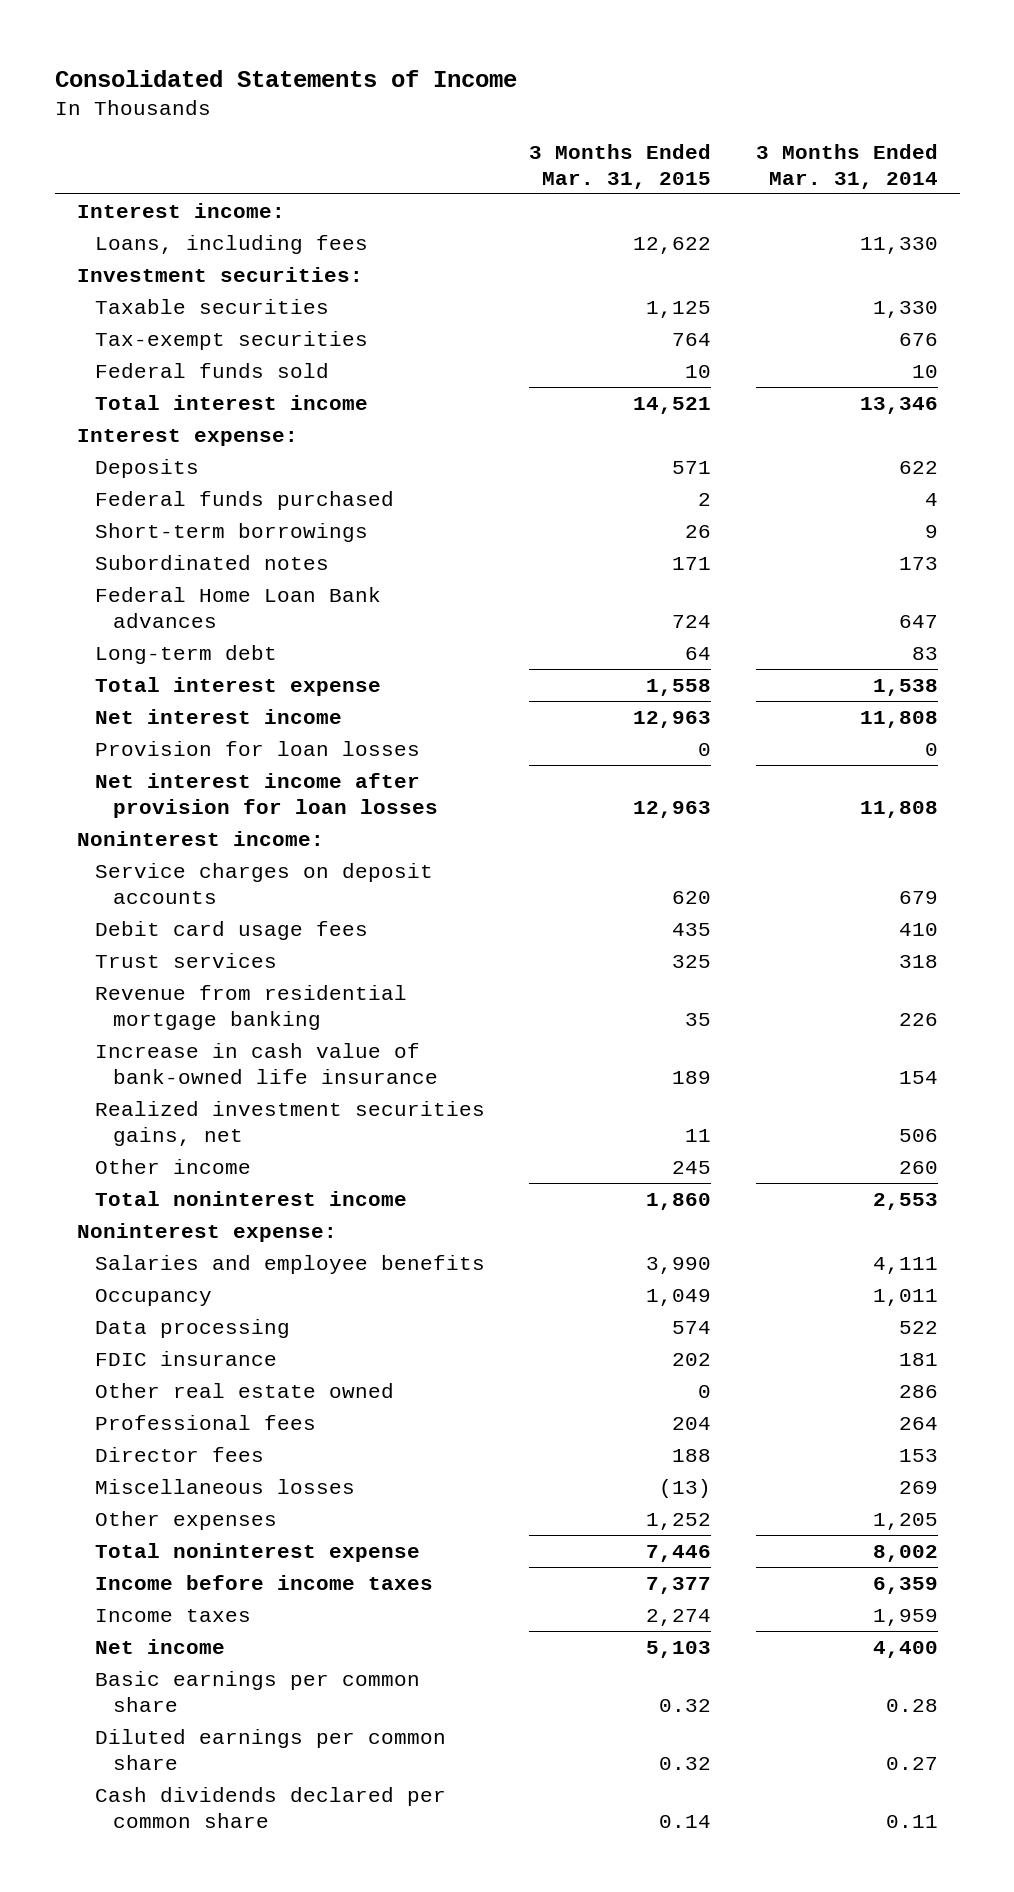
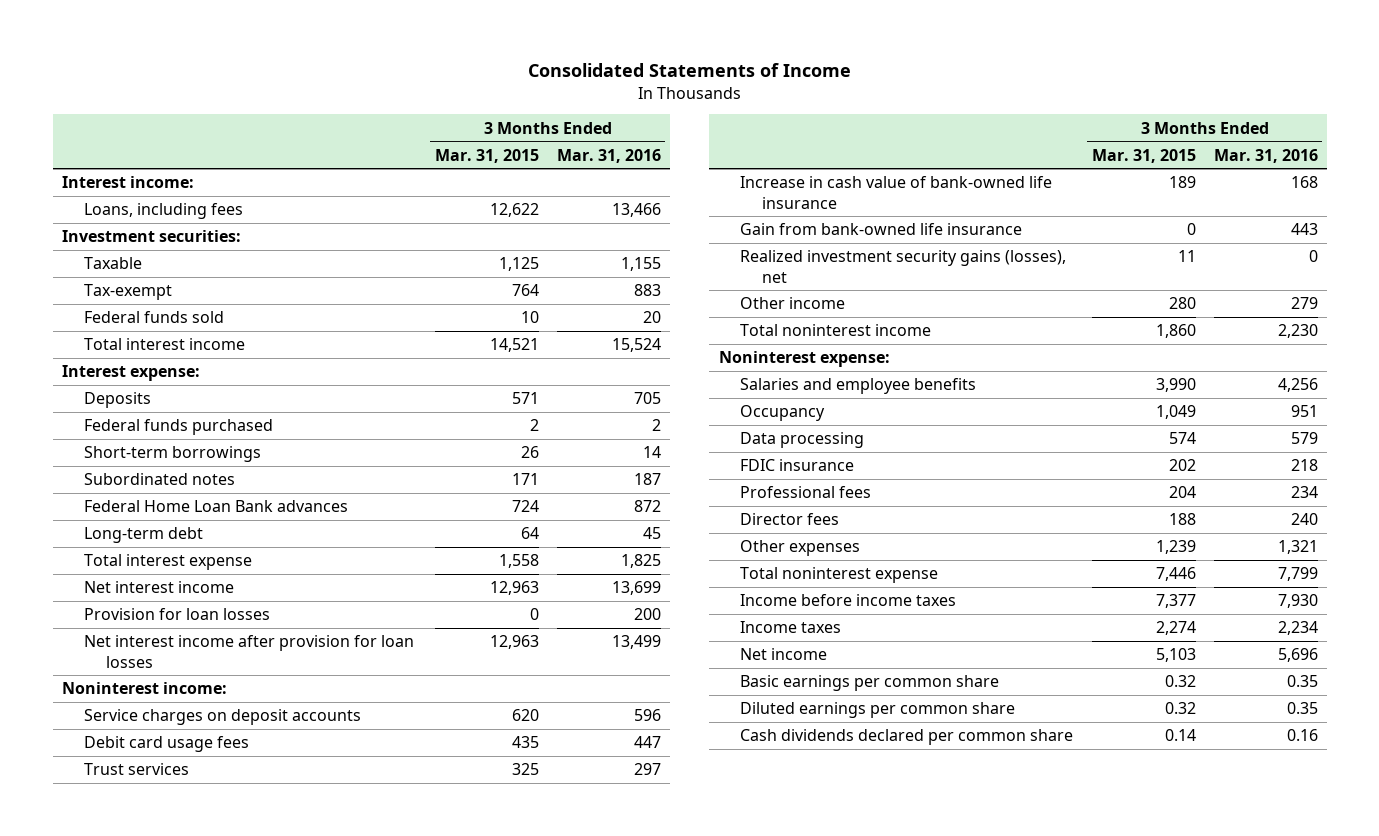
- | 3 Months Ended Mar. 31, 2015 | 3 Months Ended Mar. 31, 2014
+ | 3 Months Ended Mar. 31, 2015 | 3 Months Ended Mar. 31, 2016
- Taxable securities | 1,125 | 1,330
- Tax-exempt securities | 764 | 676
+ Taxable | 1,125 | 1,155
+ Tax-exempt | 764 | 883
- Revenue from residential mortgage banking | 35 | 226
- Realized investment securities gains, net | 11 | 506
- Other income | 245 | 260
+ Gain from bank-owned life insurance | 0 | 443
+ Realized investment security gains (losses), net | 11 | 0
+ Other income | 280 | 279
- Other real estate owned | 0 | 286
- Miscellaneous losses | (13) | 269
- Other expenses | 1,252 | 1,205
+ Other expenses | 1,239 | 1,321

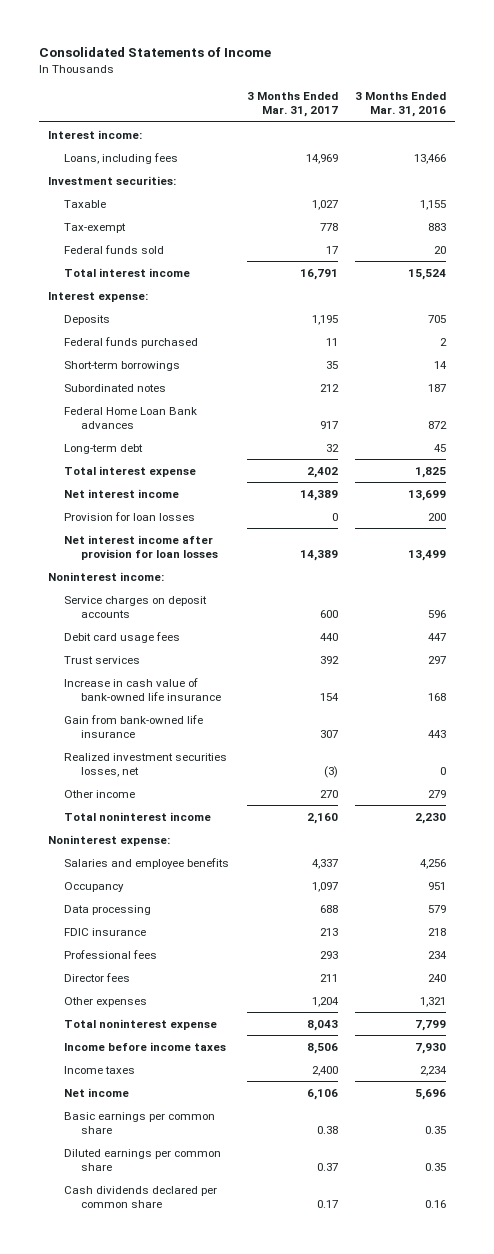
- | 3 Months Ended Mar. 31, 2015 | 3 Months Ended Mar. 31, 2016
+ | 3 Months Ended Mar. 31, 2017 | 3 Months Ended Mar. 31, 2016
- Realized investment security gains (losses), net | 11 | 0
+ Realized investment securities losses, net | (3) | 0

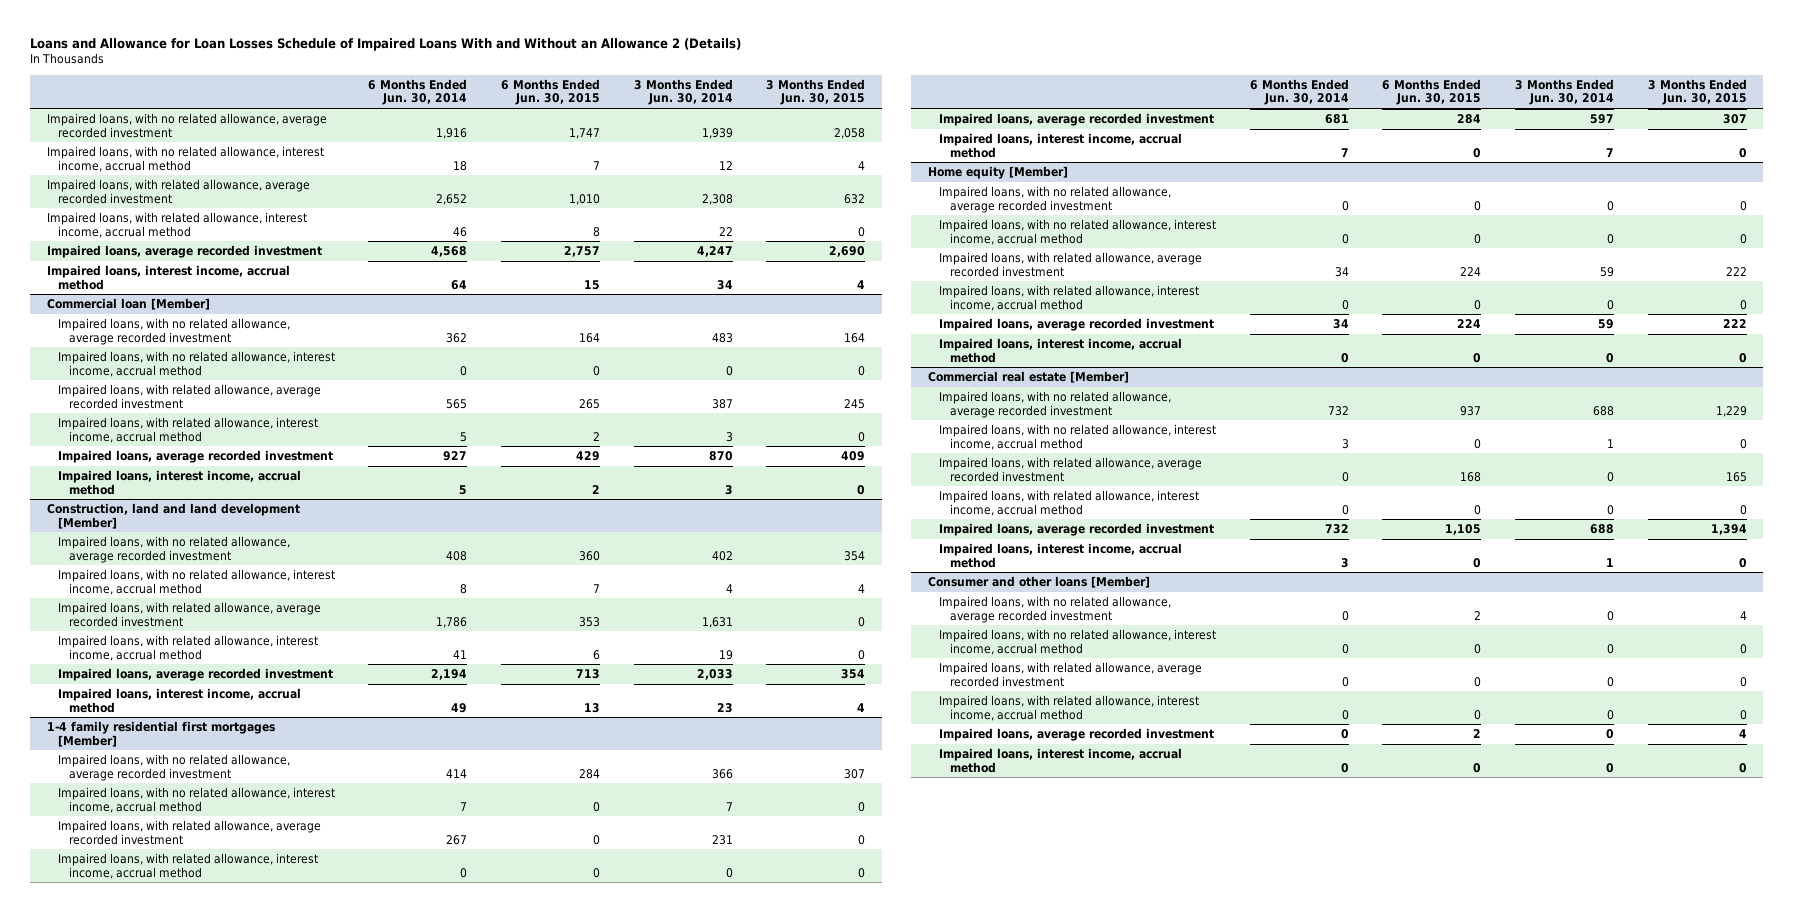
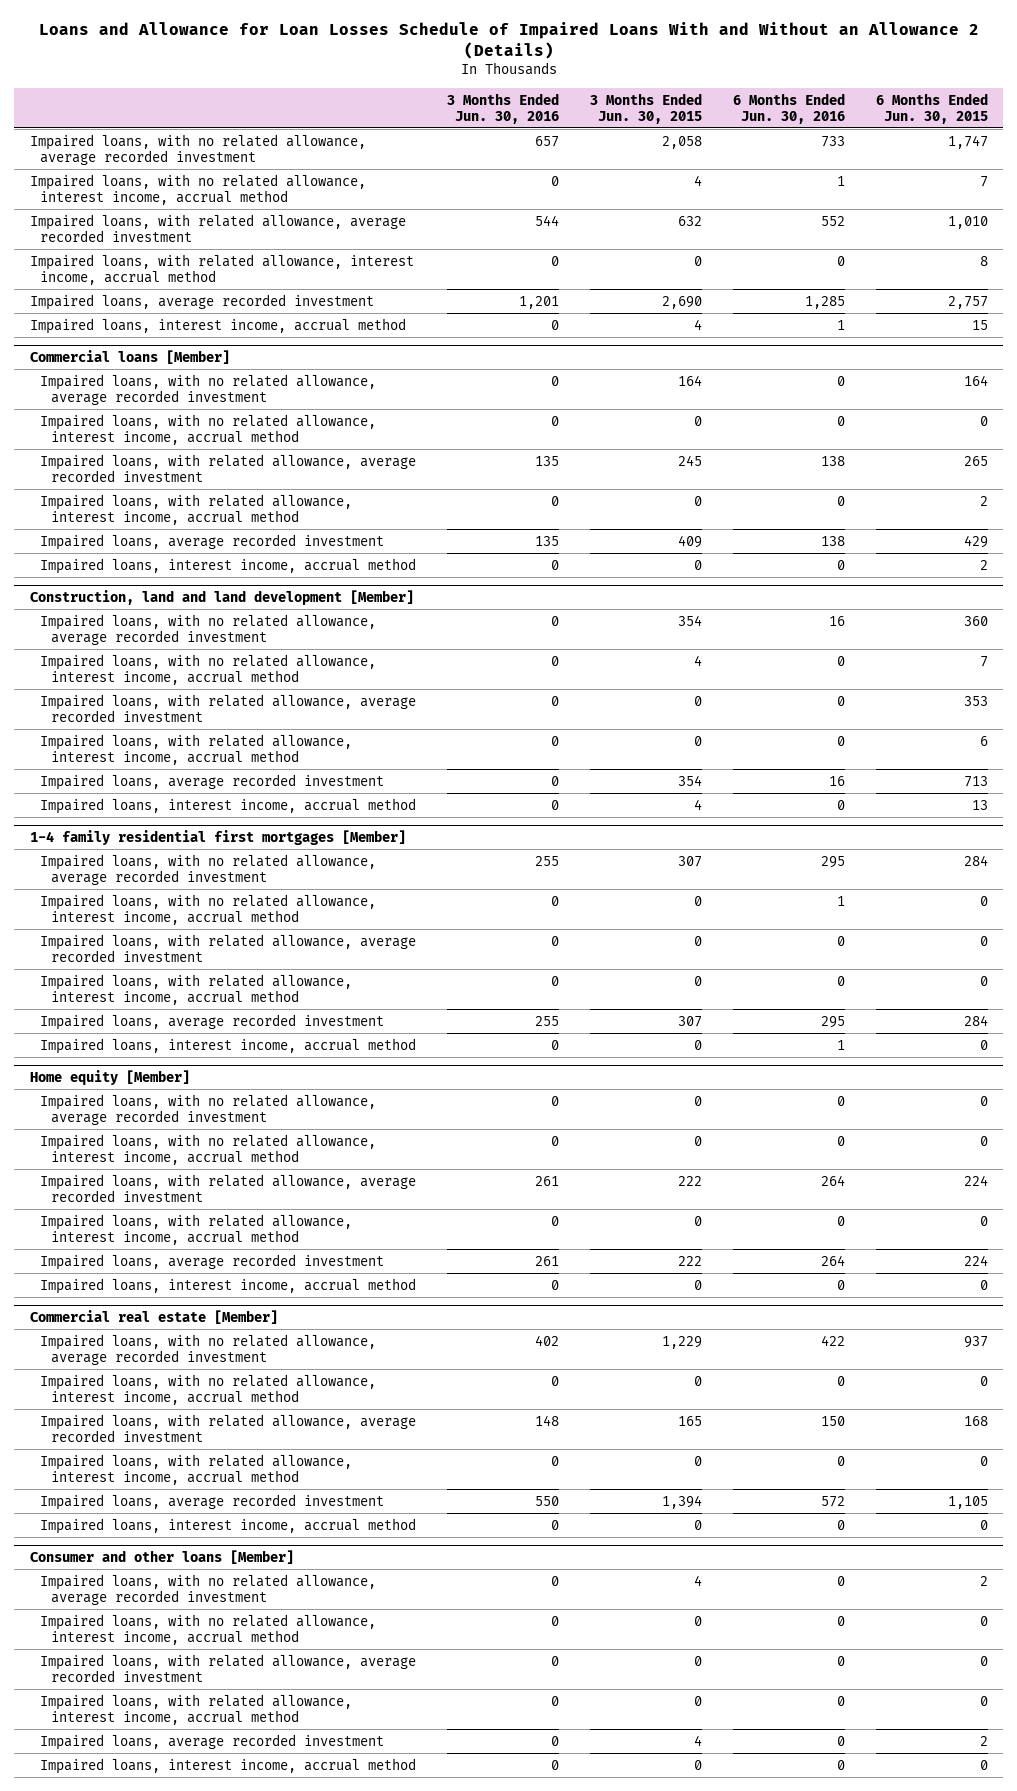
- | 6 Months Ended Jun. 30, 2014 | 6 Months Ended Jun. 30, 2015 | 3 Months Ended Jun. 30, 2014 | 3 Months Ended Jun. 30, 2015
+ | 3 Months Ended Jun. 30, 2016 | 3 Months Ended Jun. 30, 2015 | 6 Months Ended Jun. 30, 2016 | 6 Months Ended Jun. 30, 2015
- Commercial loan [Member]
+ Commercial loans [Member]

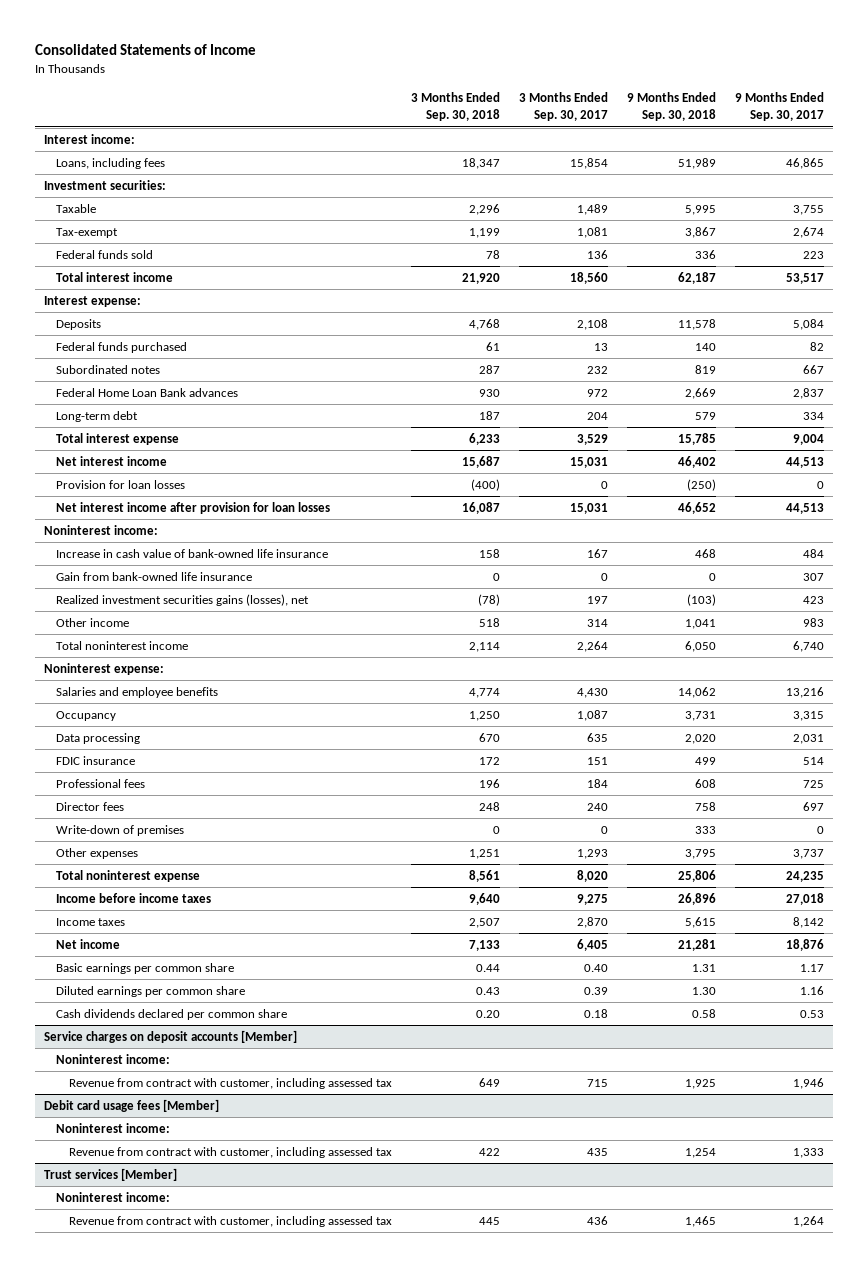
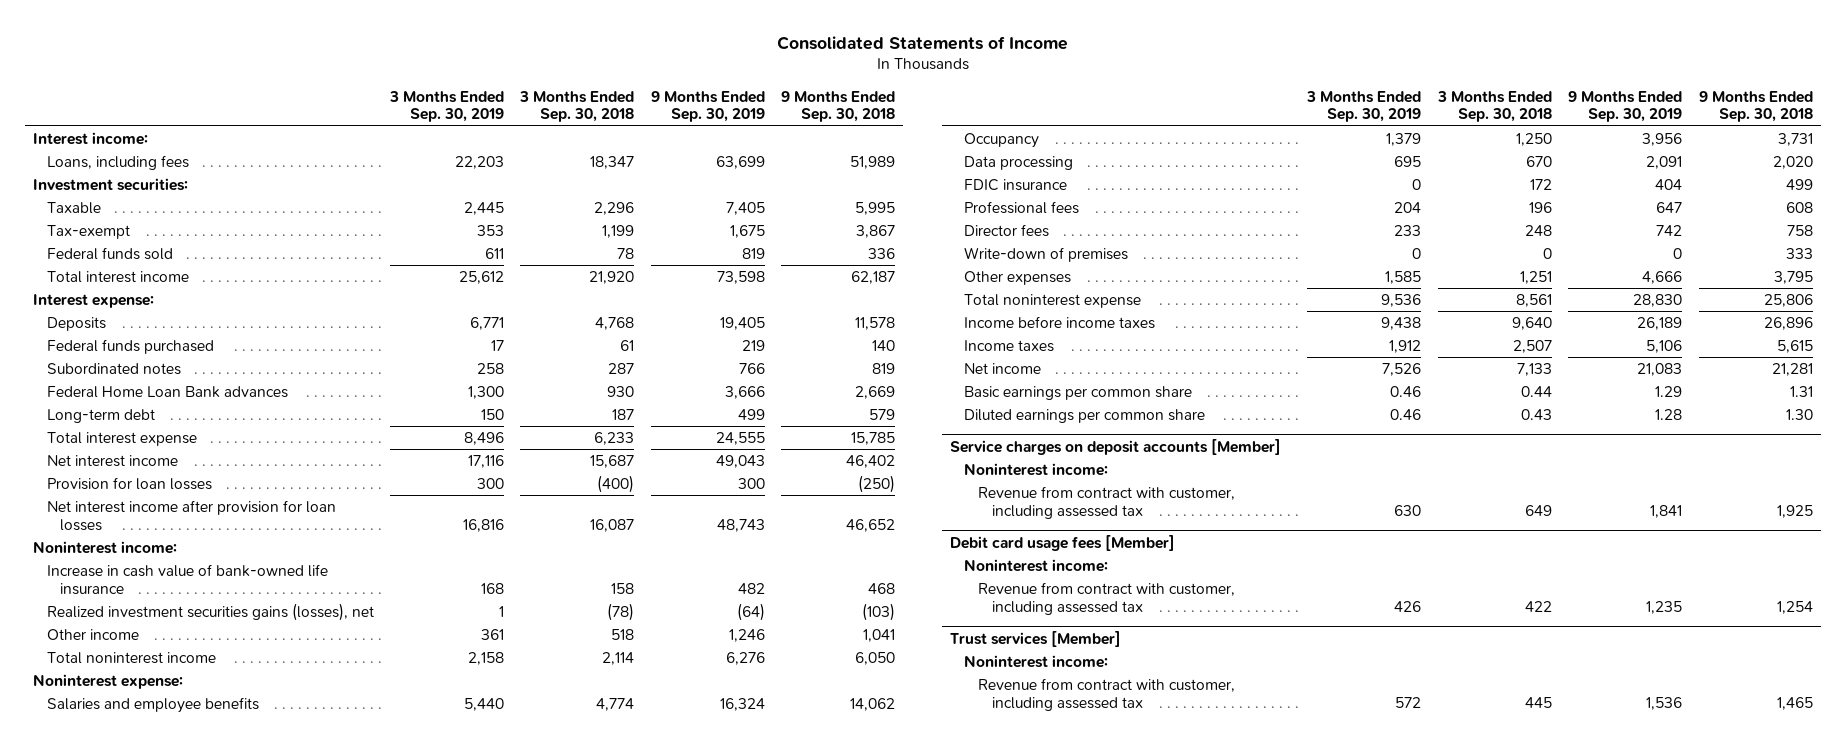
- | 3 Months Ended Sep. 30, 2018 | 3 Months Ended Sep. 30, 2017 | 9 Months Ended Sep. 30, 2018 | 9 Months Ended Sep. 30, 2017
+ | 3 Months Ended Sep. 30, 2019 | 3 Months Ended Sep. 30, 2018 | 9 Months Ended Sep. 30, 2019 | 9 Months Ended Sep. 30, 2018
- Gain from bank-owned life insurance | 0 | 0 | 0 | 307
- Cash dividends declared per common share | 0.20 | 0.18 | 0.58 | 0.53

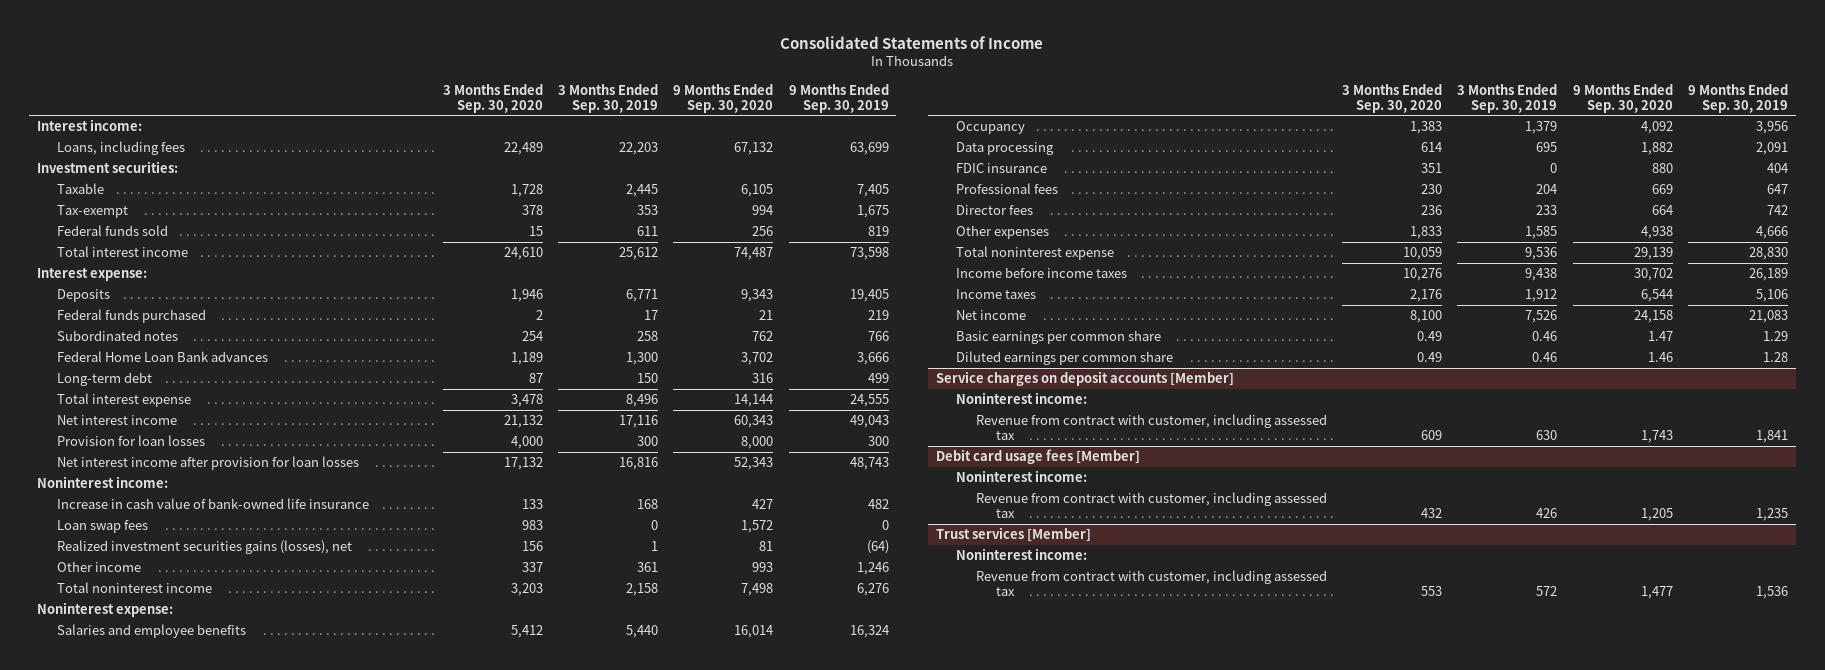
- | 3 Months Ended Sep. 30, 2019 | 3 Months Ended Sep. 30, 2018 | 9 Months Ended Sep. 30, 2019 | 9 Months Ended Sep. 30, 2018
+ | 3 Months Ended Sep. 30, 2020 | 3 Months Ended Sep. 30, 2019 | 9 Months Ended Sep. 30, 2020 | 9 Months Ended Sep. 30, 2019
+ Loan swap fees | 983 | 0 | 1,572 | 0
- Write-down of premises | 0 | 0 | 0 | 333

